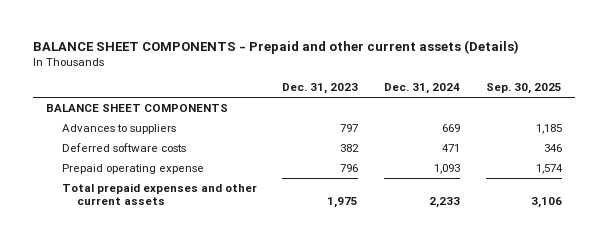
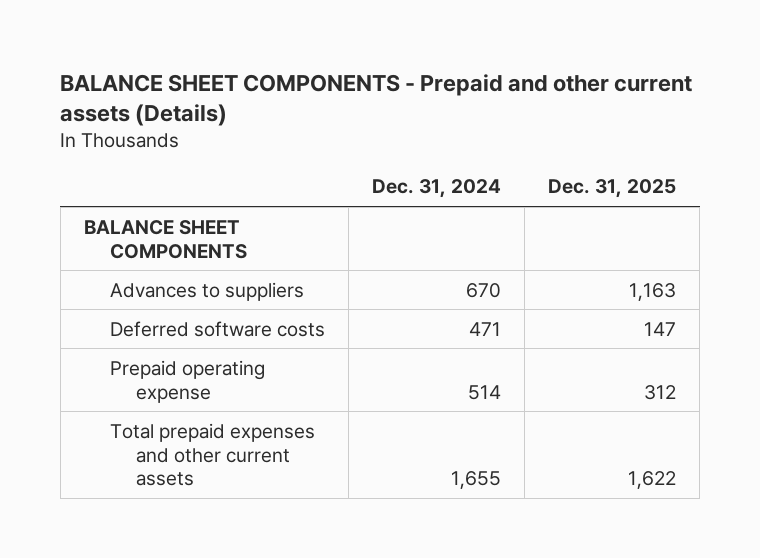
- | Dec. 31, 2023 | Dec. 31, 2024 | Sep. 30, 2025
+ | Dec. 31, 2024 | Dec. 31, 2025
- Advances to suppliers | 797 | 669 | 1,185
+ Advances to suppliers | 670 | 1,163
- Prepaid operating expense | 796 | 1,093 | 1,574
- Total prepaid expenses and other current assets | 1,975 | 2,233 | 3,106
+ Prepaid operating expense | 514 | 312
+ Total prepaid expenses and other current assets | 1,655 | 1,622

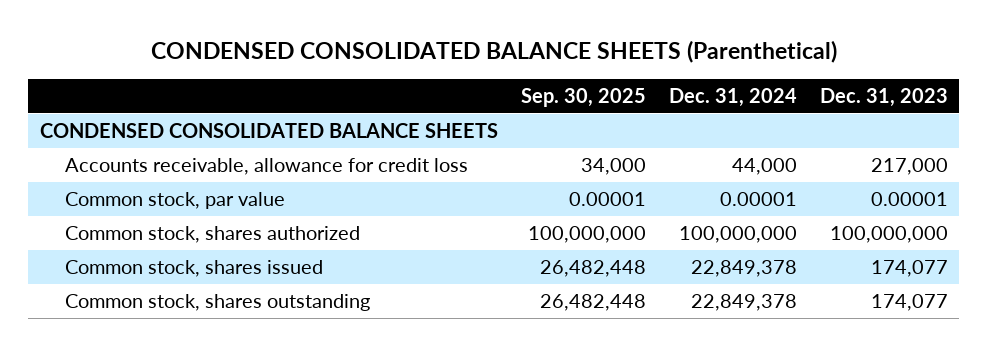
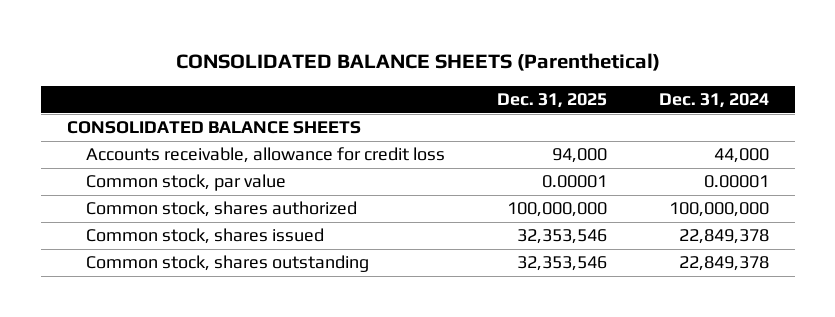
- CONDENSED CONSOLIDATED BALANCE SHEETS (Parenthetical)
+ CONSOLIDATED BALANCE SHEETS (Parenthetical)
- | Sep. 30, 2025 | Dec. 31, 2024 | Dec. 31, 2023
+ | Dec. 31, 2025 | Dec. 31, 2024
- CONDENSED CONSOLIDATED BALANCE SHEETS
+ CONSOLIDATED BALANCE SHEETS

